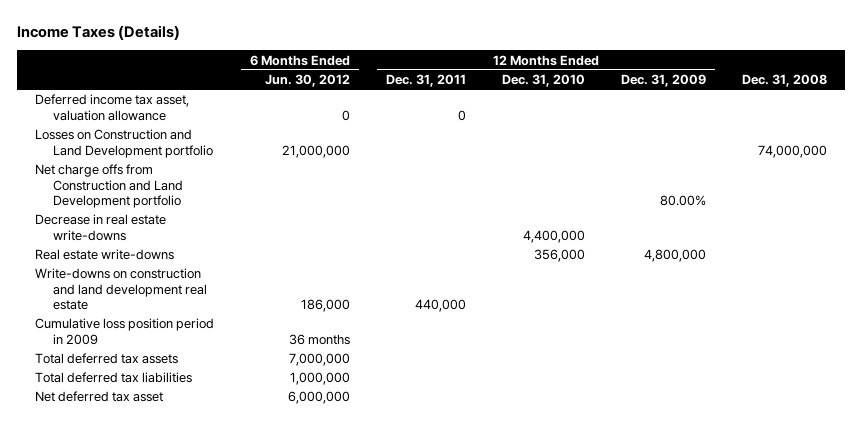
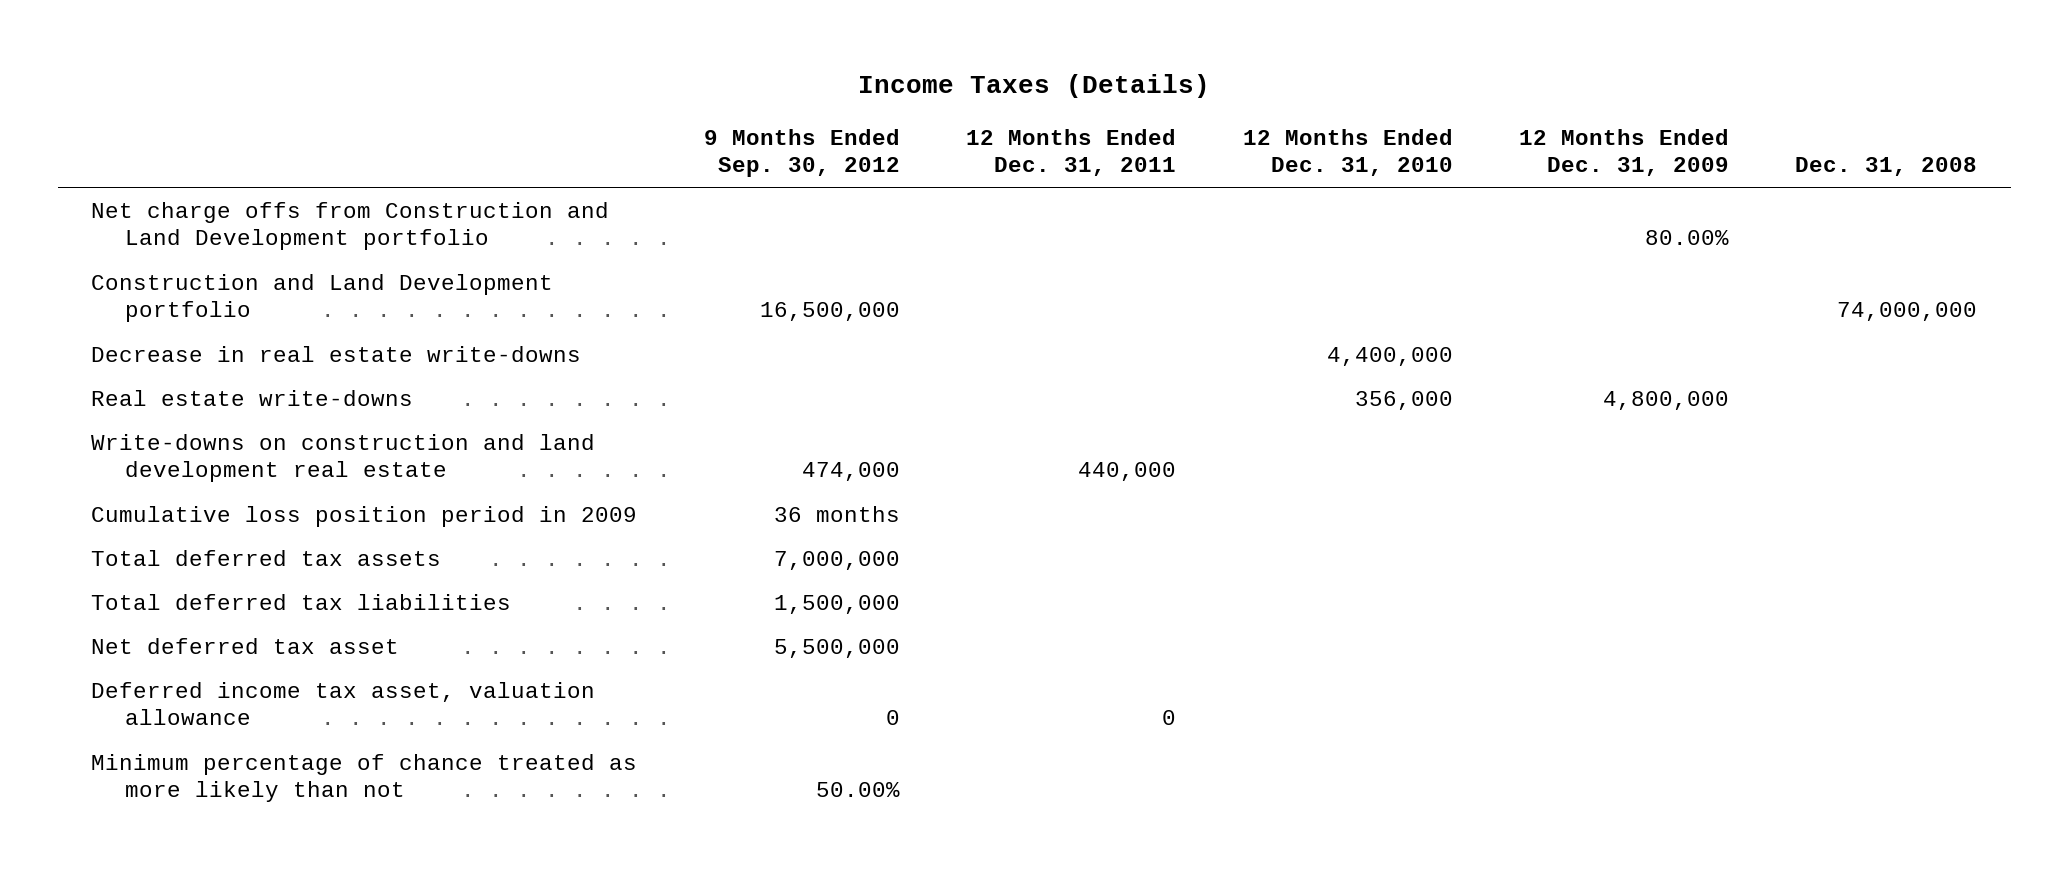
- | 6 Months Ended Jun. 30, 2012 | 12 Months Ended Dec. 31, 2011 | 12 Months Ended Dec. 31, 2010 | 12 Months Ended Dec. 31, 2009 | Dec. 31, 2008
+ | 9 Months Ended Sep. 30, 2012 | 12 Months Ended Dec. 31, 2011 | 12 Months Ended Dec. 31, 2010 | 12 Months Ended Dec. 31, 2009 | Dec. 31, 2008
- Losses on Construction and Land Development portfolio | 21,000,000 | | | | 74,000,000
+ Construction and Land Development portfolio | 16,500,000 | | | | 74,000,000
moved down: Deferred income tax asset, valuation allowance | 0 | 0 | | |
+ Minimum percentage of chance treated as more likely than not | 50.00% | | | |

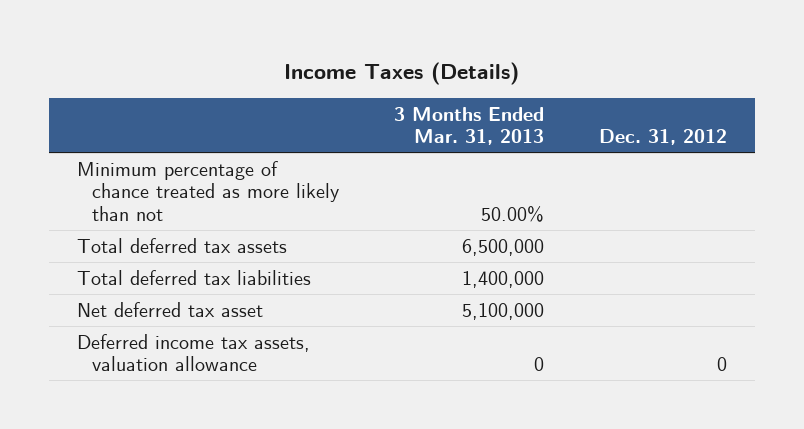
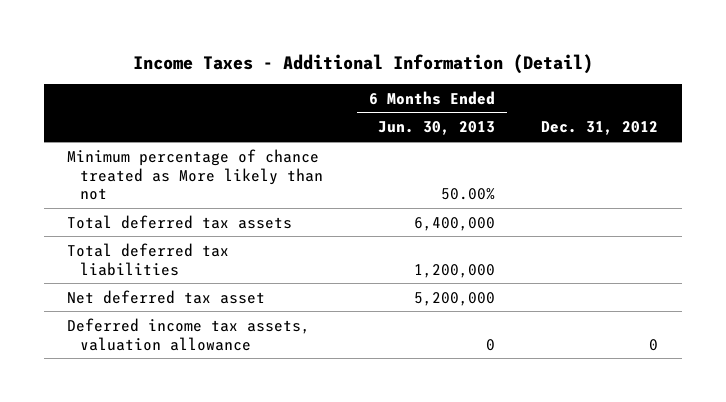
- Income Taxes (Details)
+ Income Taxes - Additional Information (Detail)
- | 3 Months Ended Mar. 31, 2013 | Dec. 31, 2012
+ | 6 Months Ended Jun. 30, 2013 | Dec. 31, 2012
- Minimum percentage of chance treated as more likely than not | 50.00% |
+ Minimum percentage of chance treated as More likely than not | 50.00% |

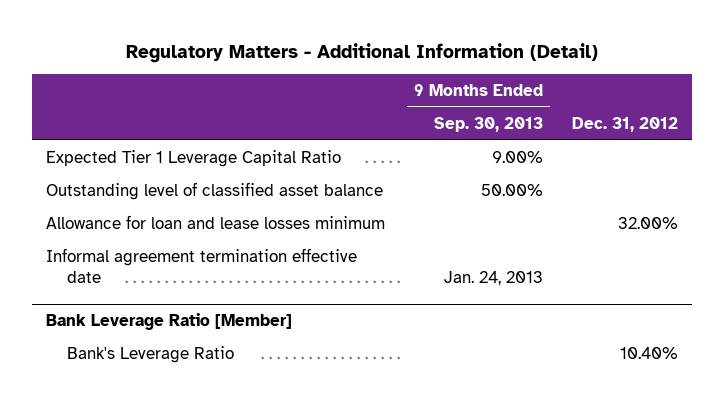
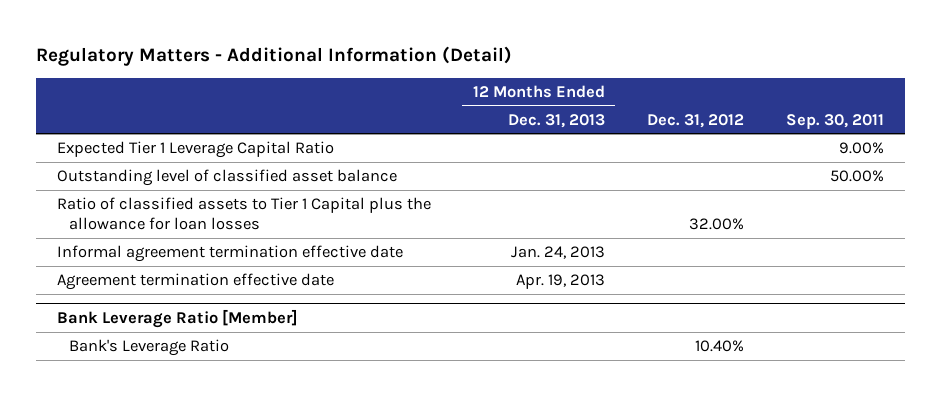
- | 9 Months Ended Sep. 30, 2013 | Dec. 31, 2012
+ | 12 Months Ended Dec. 31, 2013 | Dec. 31, 2012 | Sep. 30, 2011
- Allowance for loan and lease losses minimum | | 32.00%
+ Ratio of classified assets to Tier 1 Capital plus the allowance for loan losses | | 32.00% |
+ Agreement termination effective date | Apr. 19, 2013 | |

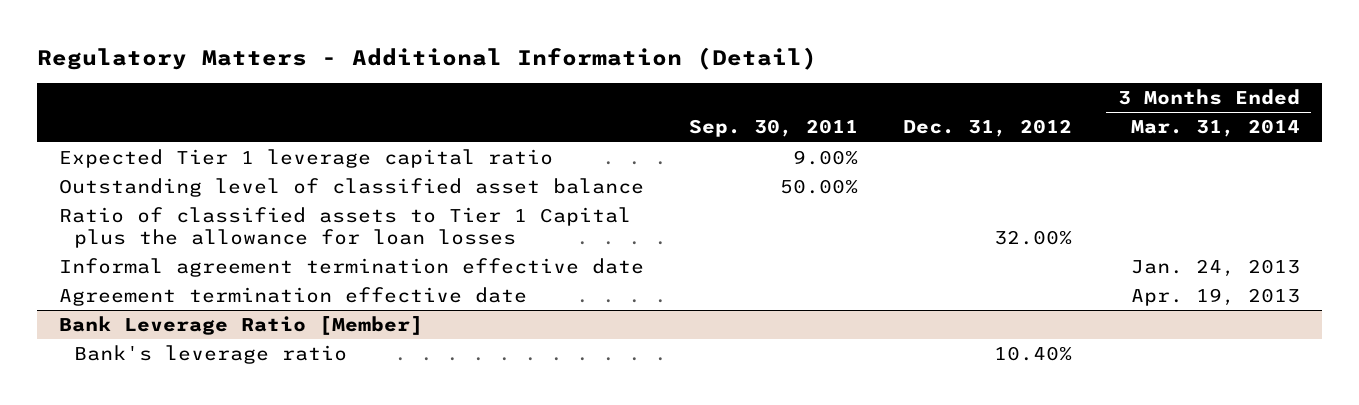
- | 12 Months Ended Dec. 31, 2013 | Dec. 31, 2012 | Sep. 30, 2011
+ | Sep. 30, 2011 | Dec. 31, 2012 | 3 Months Ended Mar. 31, 2014
- Expected Tier 1 Leverage Capital Ratio | | | 9.00%
+ Expected Tier 1 leverage capital ratio | 9.00% | |
@ Bank Leverage Ratio [Member]
- Bank's Leverage Ratio | | 10.40% |
+ Bank's leverage ratio | | 10.40% |

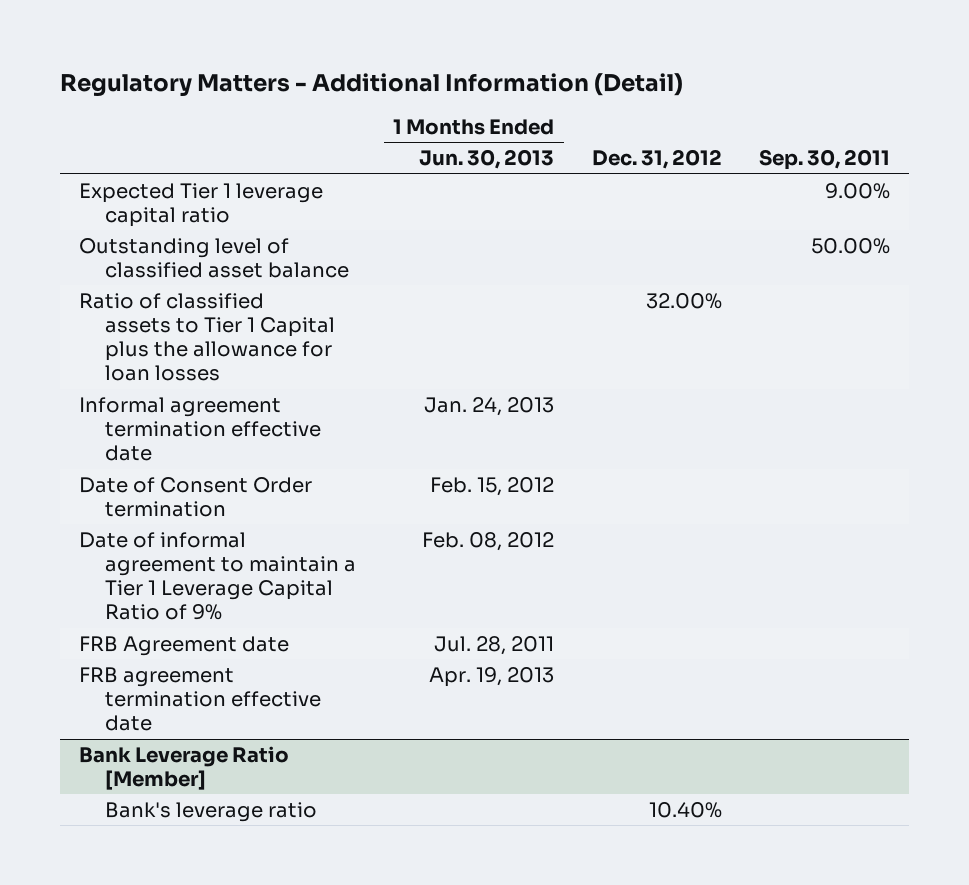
- | Sep. 30, 2011 | Dec. 31, 2012 | 3 Months Ended Mar. 31, 2014
+ | 1 Months Ended Jun. 30, 2013 | Dec. 31, 2012 | Sep. 30, 2011
- Agreement termination effective date | | | Apr. 19, 2013
+ Date of Consent Order termination | Feb. 15, 2012 | |
+ Date of informal agreement to maintain a Tier 1 Leverage Capital Ratio of 9% | Feb. 08, 2012 | |
+ FRB Agreement date | Jul. 28, 2011 | |
+ FRB agreement termination effective date | Apr. 19, 2013 | |

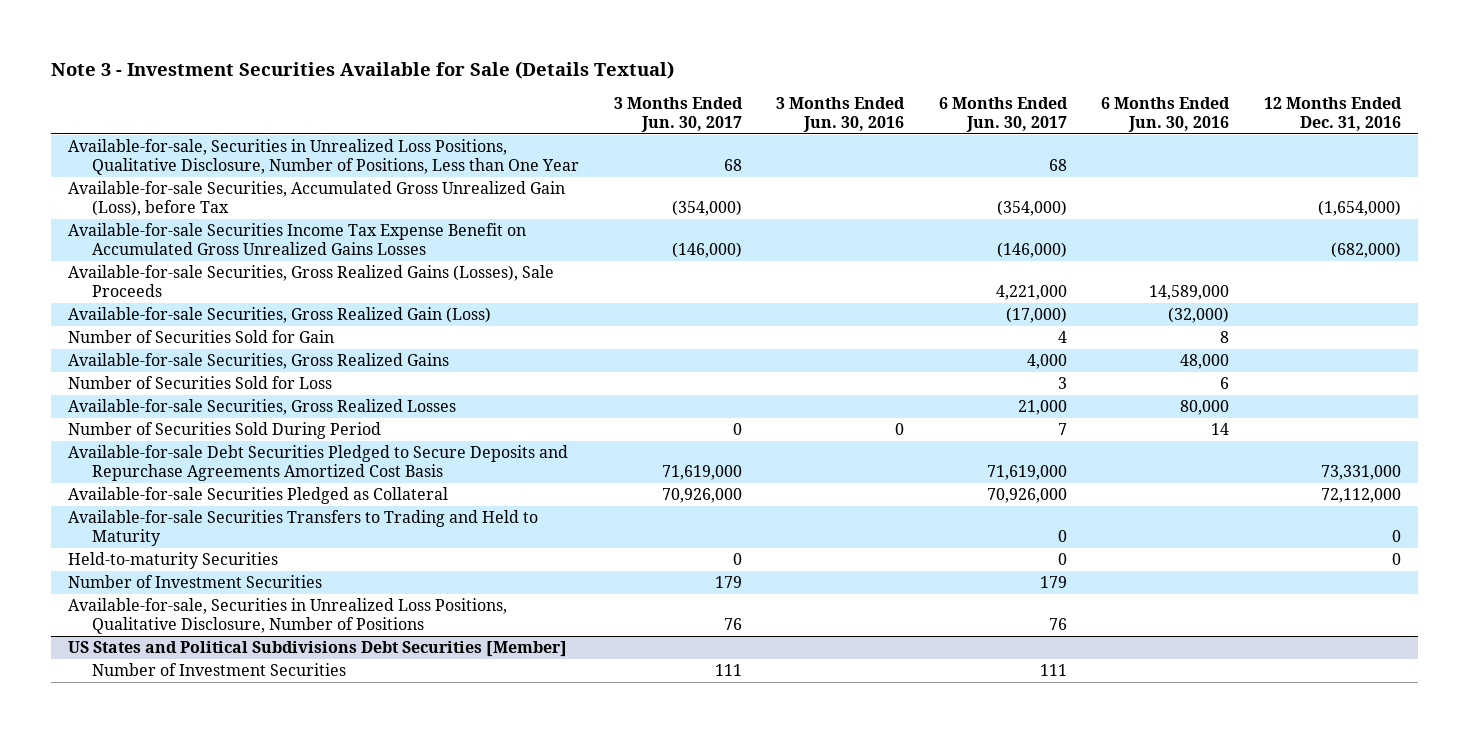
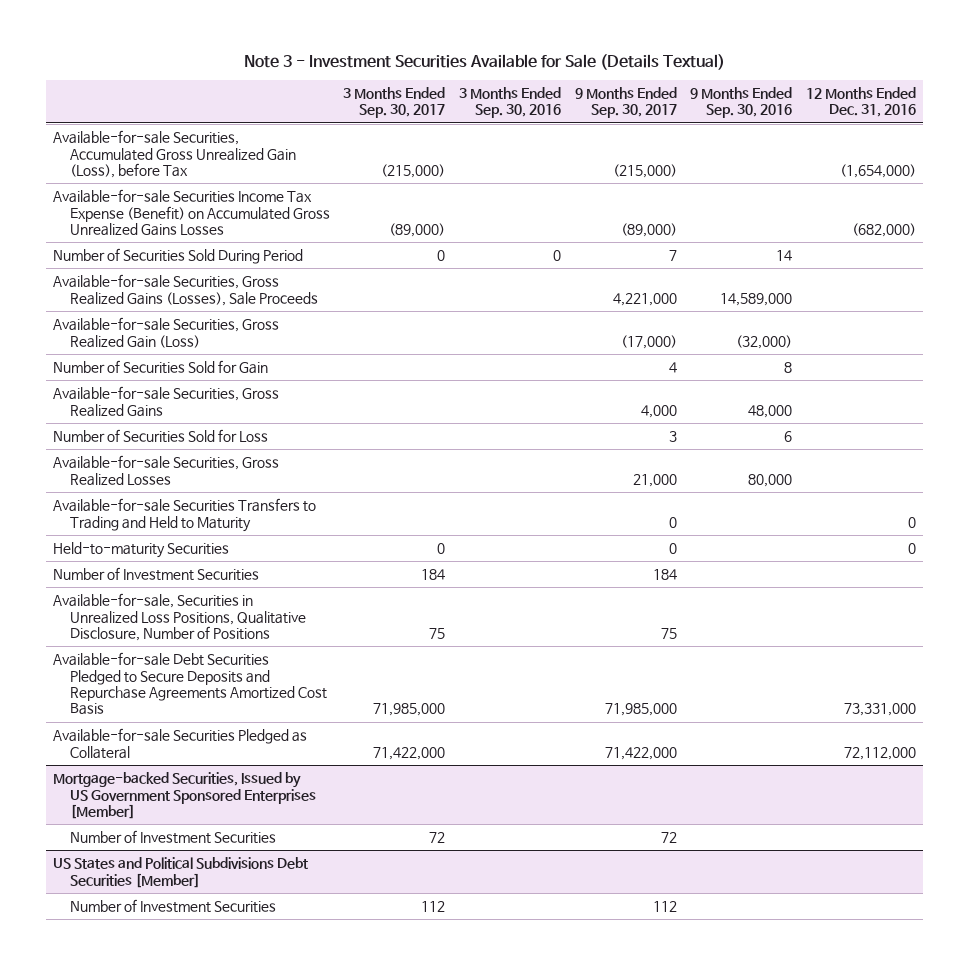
- | 3 Months Ended Jun. 30, 2017 | 3 Months Ended Jun. 30, 2016 | 6 Months Ended Jun. 30, 2017 | 6 Months Ended Jun. 30, 2016 | 12 Months Ended Dec. 31, 2016
+ | 3 Months Ended Sep. 30, 2017 | 3 Months Ended Sep. 30, 2016 | 9 Months Ended Sep. 30, 2017 | 9 Months Ended Sep. 30, 2016 | 12 Months Ended Dec. 31, 2016
- Available-for-sale, Securities in Unrealized Loss Positions, Qualitative Disclosure, Number of Positions, Less than One Year | 68 | | 68 | |
- Available-for-sale Securities Income Tax Expense Benefit on Accumulated Gross Unrealized Gains Losses | (146,000) | | (146,000) | | (682,000)
+ Available-for-sale Securities Income Tax Expense (Benefit) on Accumulated Gross Unrealized Gains Losses | (89,000) | | (89,000) | | (682,000)
moved up: Number of Securities Sold During Period | 0 | 0 | 7 | 14 |
moved down: Available-for-sale Debt Securities Pledged to Secure Deposits and Repurchase Agreements Amortized Cost Basis | 71,985,000 | | 71,985,000 | | 73,331,000
moved down: Available-for-sale Securities Pledged as Collateral | 71,422,000 | | 71,422,000 | | 72,112,000
+ Mortgage-backed Securities, Issued by US Government Sponsored Enterprises [Member]
+ Number of Investment Securities | 72 | | 72 | |

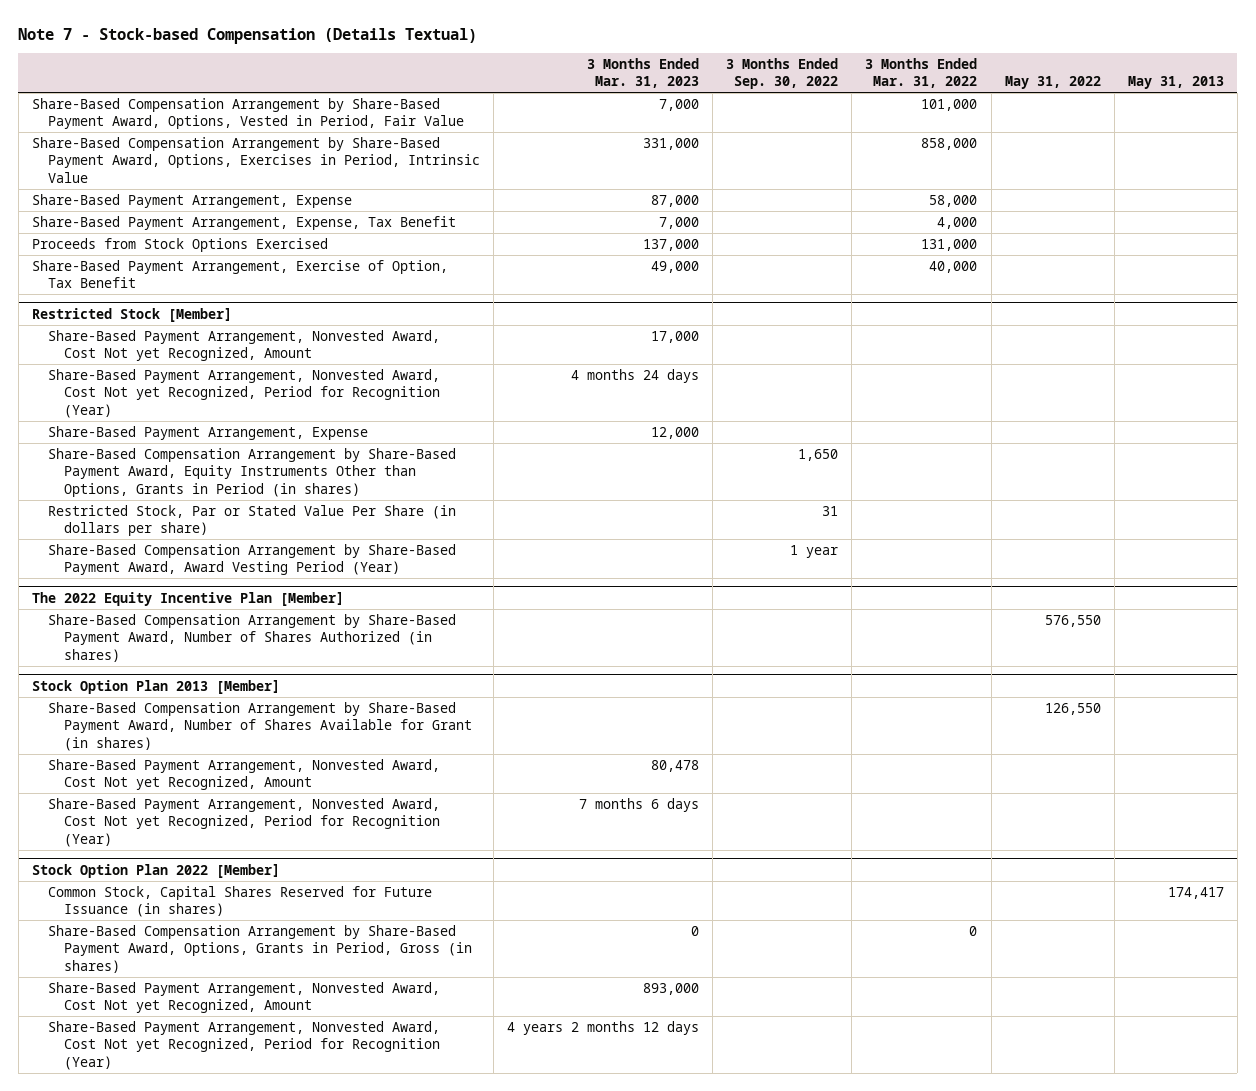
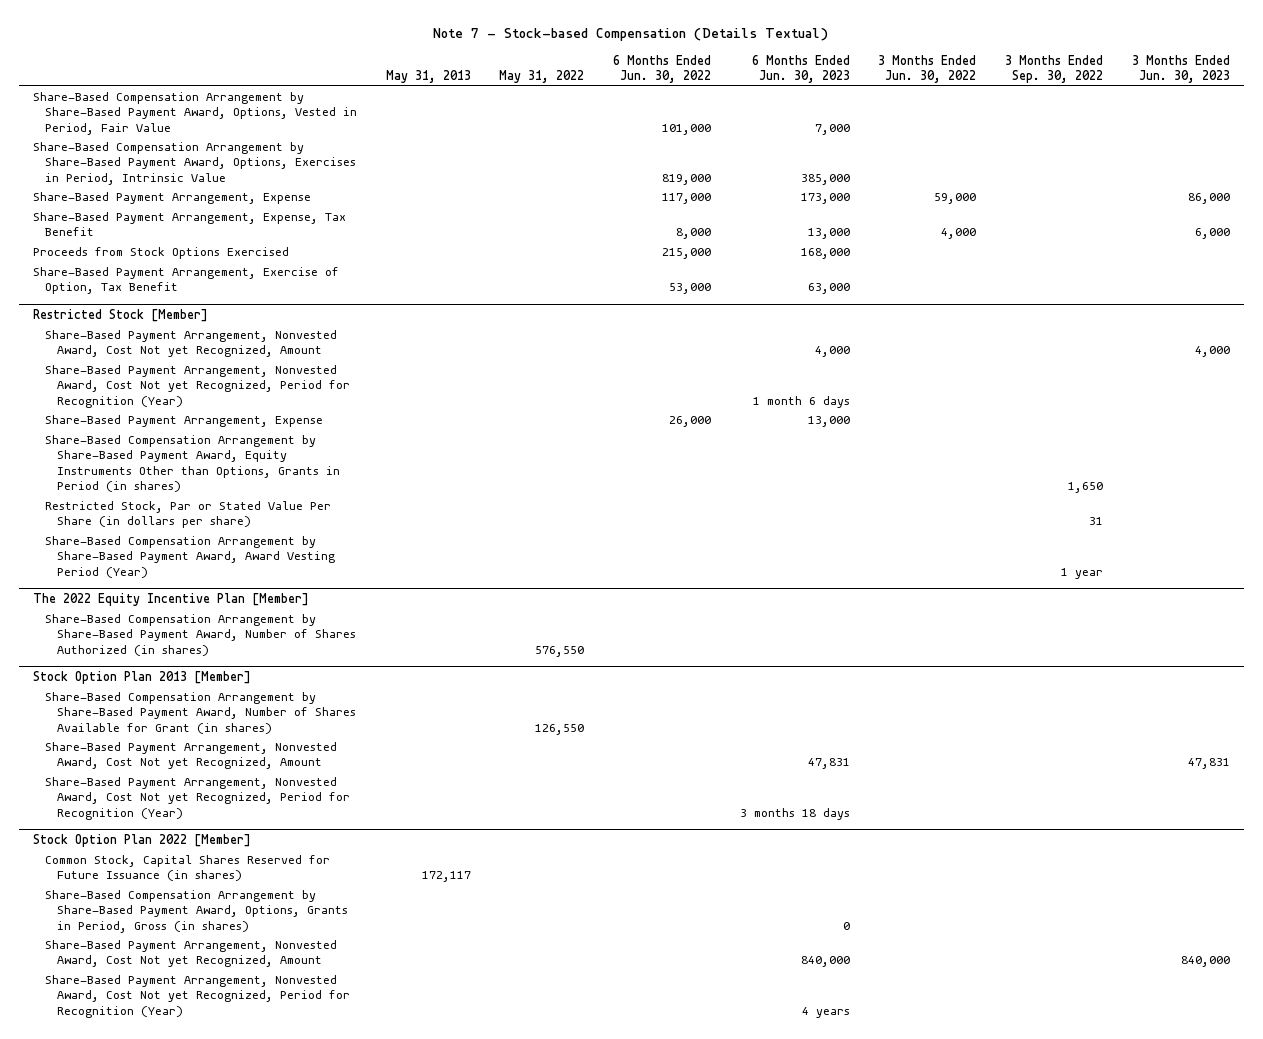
- | 3 Months Ended Mar. 31, 2023 | 3 Months Ended Sep. 30, 2022 | 3 Months Ended Mar. 31, 2022 | May 31, 2022 | May 31, 2013
+ | May 31, 2013 | May 31, 2022 | 6 Months Ended Jun. 30, 2022 | 6 Months Ended Jun. 30, 2023 | 3 Months Ended Jun. 30, 2022 | 3 Months Ended Sep. 30, 2022 | 3 Months Ended Jun. 30, 2023
@ Stock Option Plan 2022 [Member]
- Common Stock, Capital Shares Reserved for Future Issuance (in shares) | | | | | 174,417
+ Common Stock, Capital Shares Reserved for Future Issuance (in shares) | 172,117 | | | | | |

